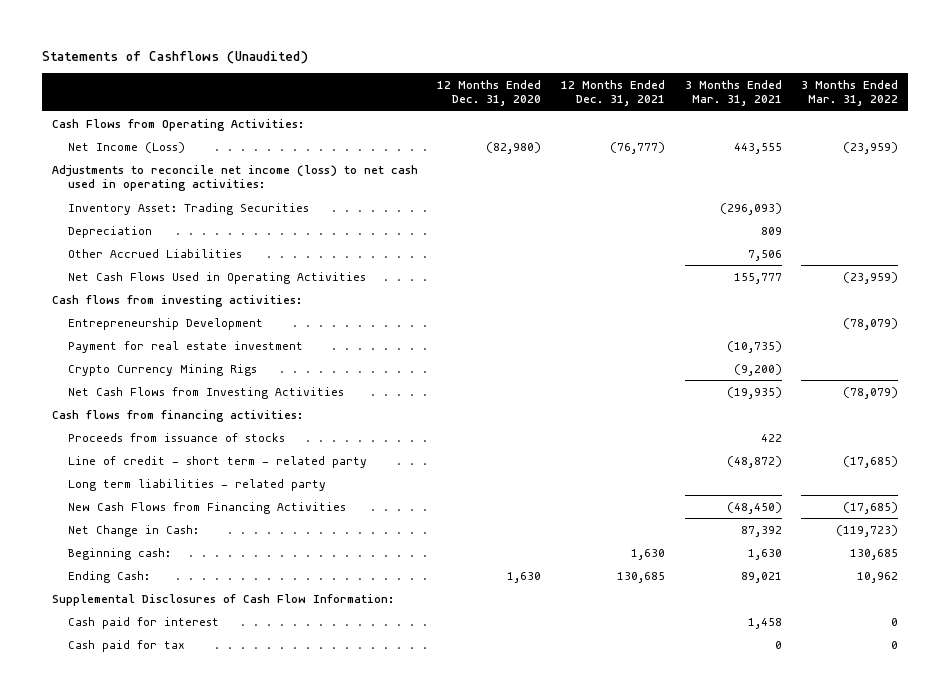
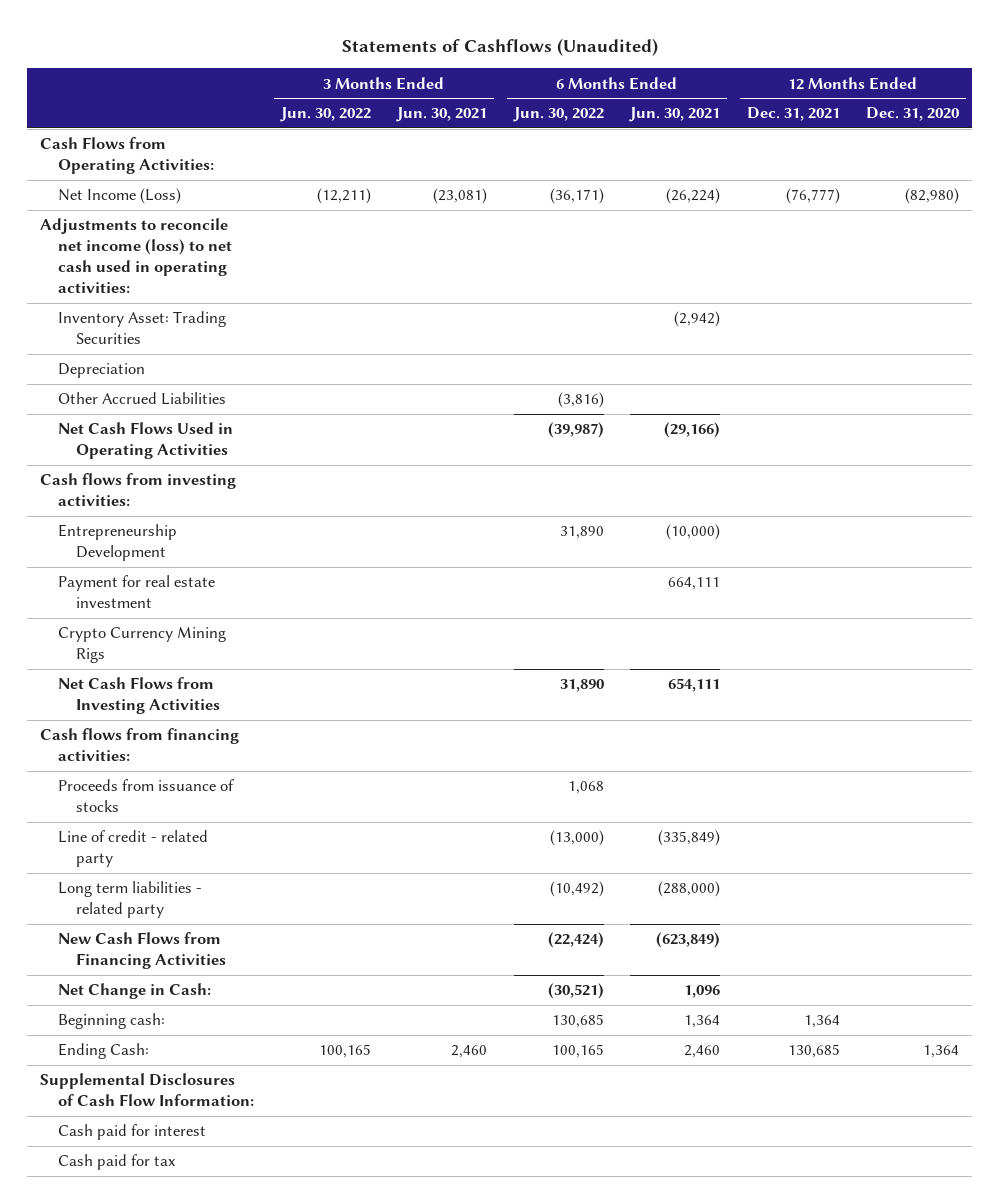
- | 12 Months Ended Dec. 31, 2020 | 12 Months Ended Dec. 31, 2021 | 3 Months Ended Mar. 31, 2021 | 3 Months Ended Mar. 31, 2022
+ | 3 Months Ended Jun. 30, 2022 | 3 Months Ended Jun. 30, 2021 | 6 Months Ended Jun. 30, 2022 | 6 Months Ended Jun. 30, 2021 | 12 Months Ended Dec. 31, 2021 | 12 Months Ended Dec. 31, 2020
- Line of credit - short term - related party | | | (48,872) | (17,685)
+ Line of credit - related party | | | (13,000) | (335,849) | |
- Beginning cash: | | 1,630 | 1,630 | 130,685
- Ending Cash: | 1,630 | 130,685 | 89,021 | 10,962
+ Beginning cash: | | | 130,685 | 1,364 | 1,364 |
+ Ending Cash: | 100,165 | 2,460 | 100,165 | 2,460 | 130,685 | 1,364

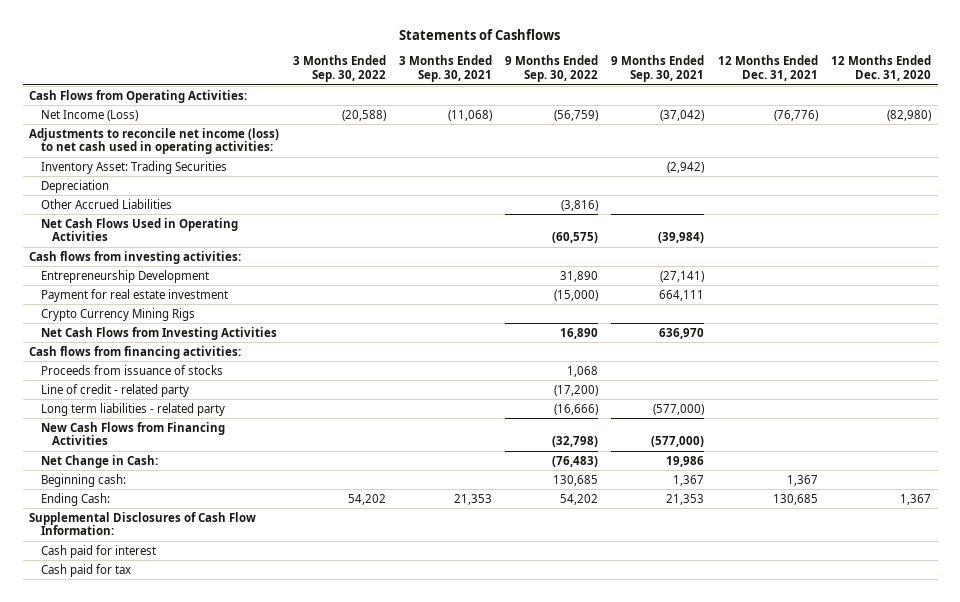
- Statements of Cashflows (Unaudited)
+ Statements of Cashflows
- | 3 Months Ended Jun. 30, 2022 | 3 Months Ended Jun. 30, 2021 | 6 Months Ended Jun. 30, 2022 | 6 Months Ended Jun. 30, 2021 | 12 Months Ended Dec. 31, 2021 | 12 Months Ended Dec. 31, 2020
+ | 3 Months Ended Sep. 30, 2022 | 3 Months Ended Sep. 30, 2021 | 9 Months Ended Sep. 30, 2022 | 9 Months Ended Sep. 30, 2021 | 12 Months Ended Dec. 31, 2021 | 12 Months Ended Dec. 31, 2020
- Net Income (Loss) | (12,211) | (23,081) | (36,171) | (26,224) | (76,777) | (82,980)
+ Net Income (Loss) | (20,588) | (11,068) | (56,759) | (37,042) | (76,776) | (82,980)
- Beginning cash: | | | 130,685 | 1,364 | 1,364 |
- Ending Cash: | 100,165 | 2,460 | 100,165 | 2,460 | 130,685 | 1,364
+ Beginning cash: | | | 130,685 | 1,367 | 1,367 |
+ Ending Cash: | 54,202 | 21,353 | 54,202 | 21,353 | 130,685 | 1,367

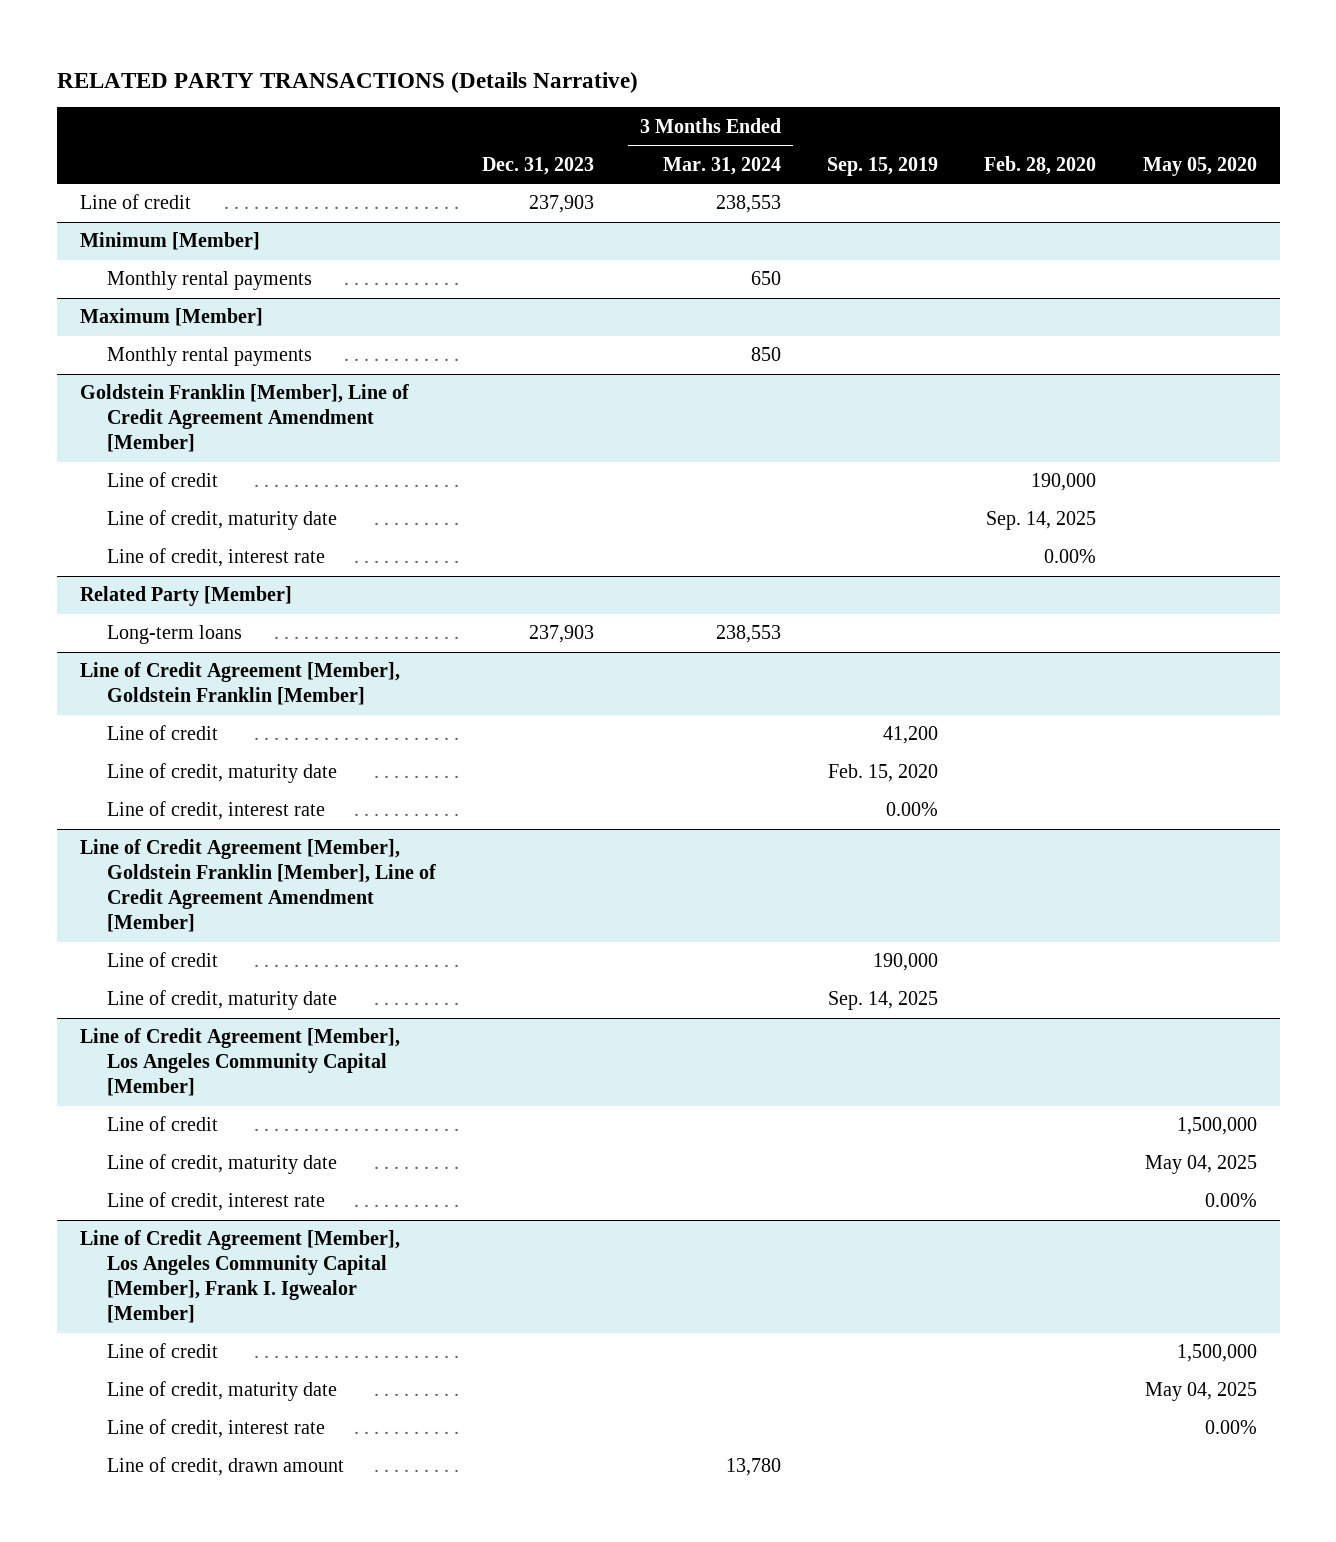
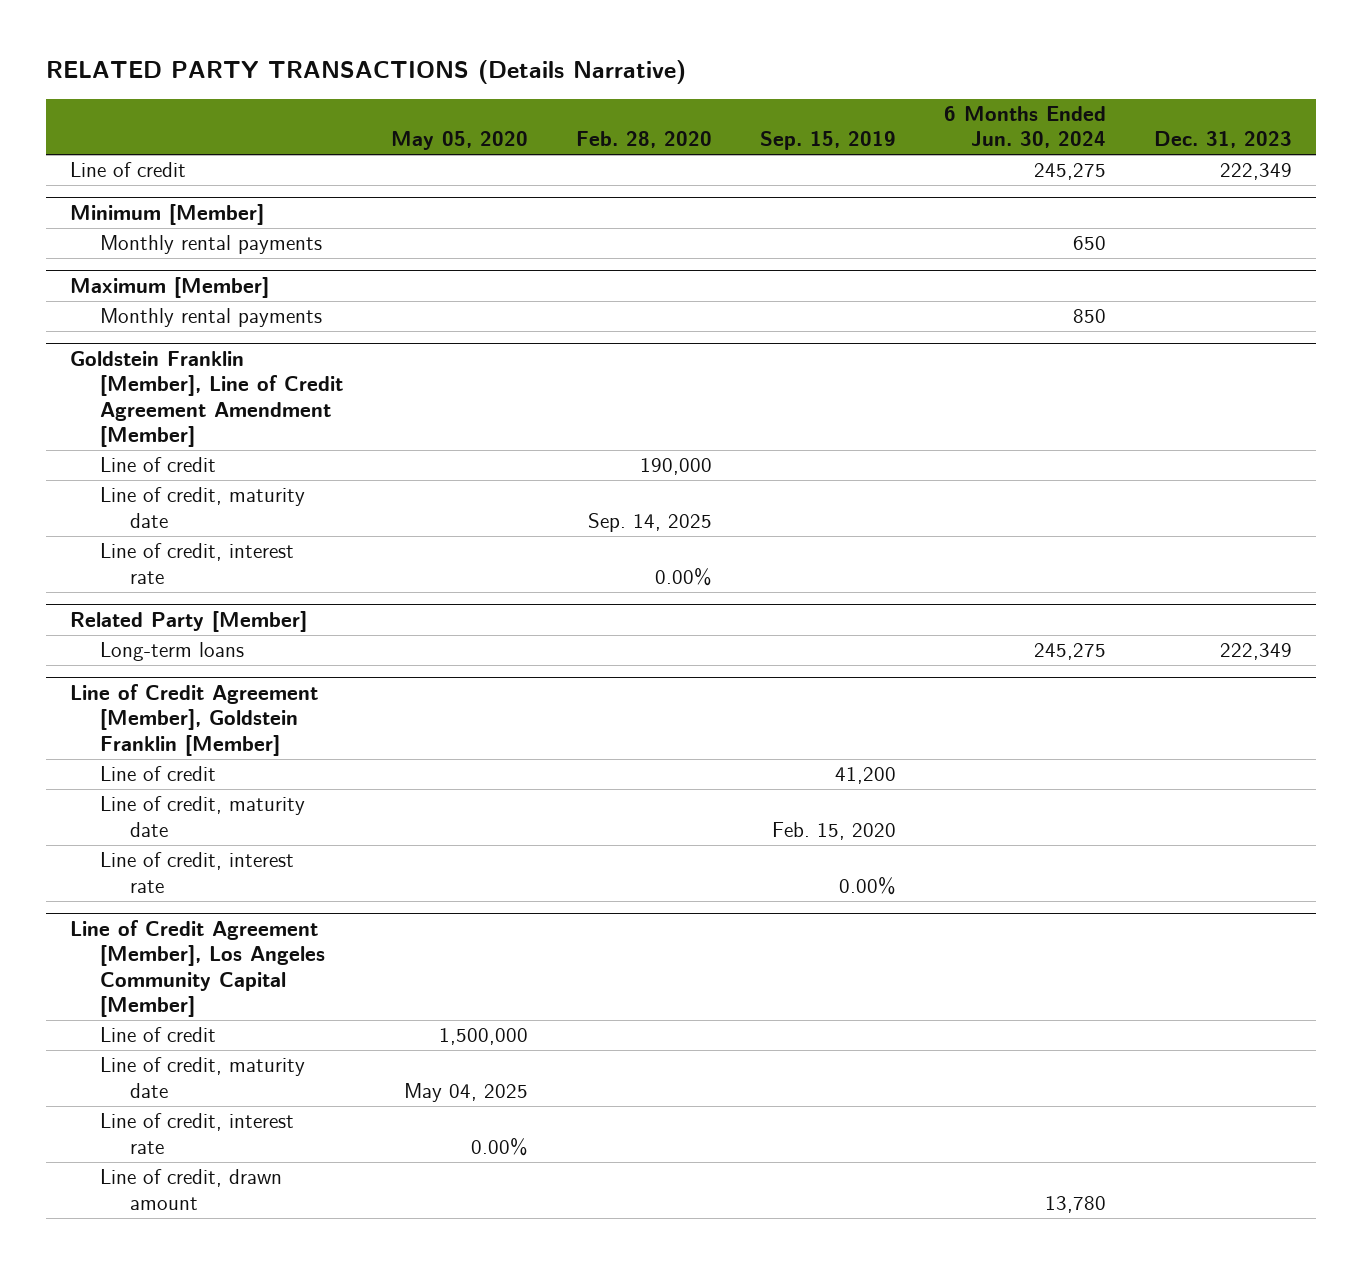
- | Dec. 31, 2023 | 3 Months Ended Mar. 31, 2024 | Sep. 15, 2019 | Feb. 28, 2020 | May 05, 2020
+ | May 05, 2020 | Feb. 28, 2020 | Sep. 15, 2019 | 6 Months Ended Jun. 30, 2024 | Dec. 31, 2023
- Line of credit | 237,903 | 238,553 | | |
+ Line of credit | | | | 245,275 | 222,349
@ Related Party [Member]
- Long-term loans | 237,903 | 238,553 | | |
+ Long-term loans | | | | 245,275 | 222,349
- Line of Credit Agreement [Member], Goldstein Franklin [Member], Line of Credit Agreement Amendment [Member]
- Line of credit | | | 190,000 | |
- Line of credit, maturity date | | | Sep. 14, 2025 | |
- Line of Credit Agreement [Member], Los Angeles Community Capital [Member], Frank I. Igwealor [Member]
- Line of credit | | | | | 1,500,000
- Line of credit, maturity date | | | | | May 04, 2025
- Line of credit, interest rate | | | | | 0.00%
- Line of credit, drawn amount | | 13,780 | | |
@ Line of Credit Agreement [Member], Los Angeles Community Capital [Member]
+ Line of credit, drawn amount | | | | 13,780 |

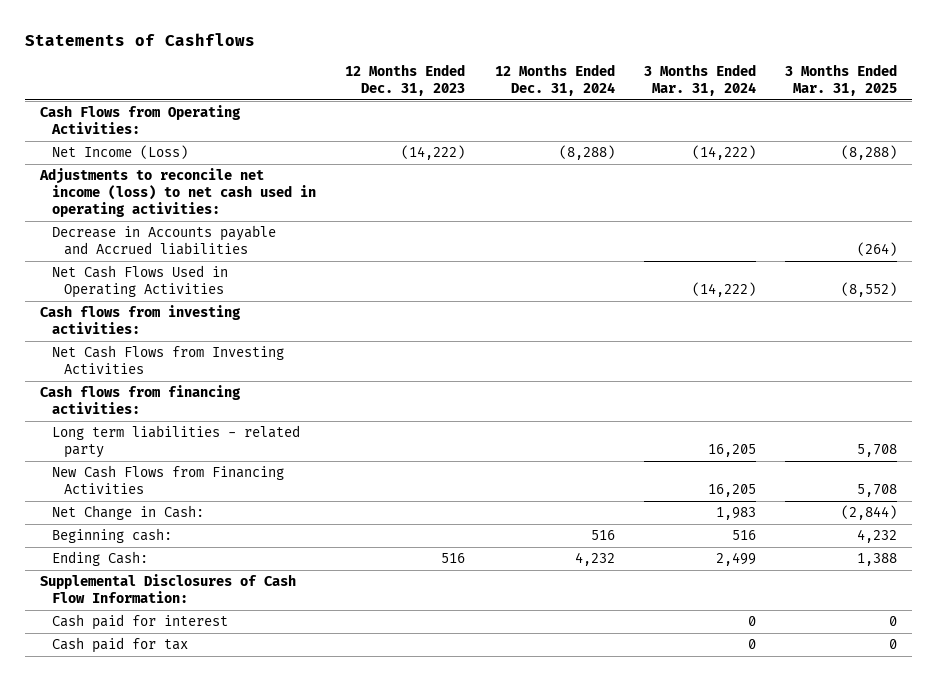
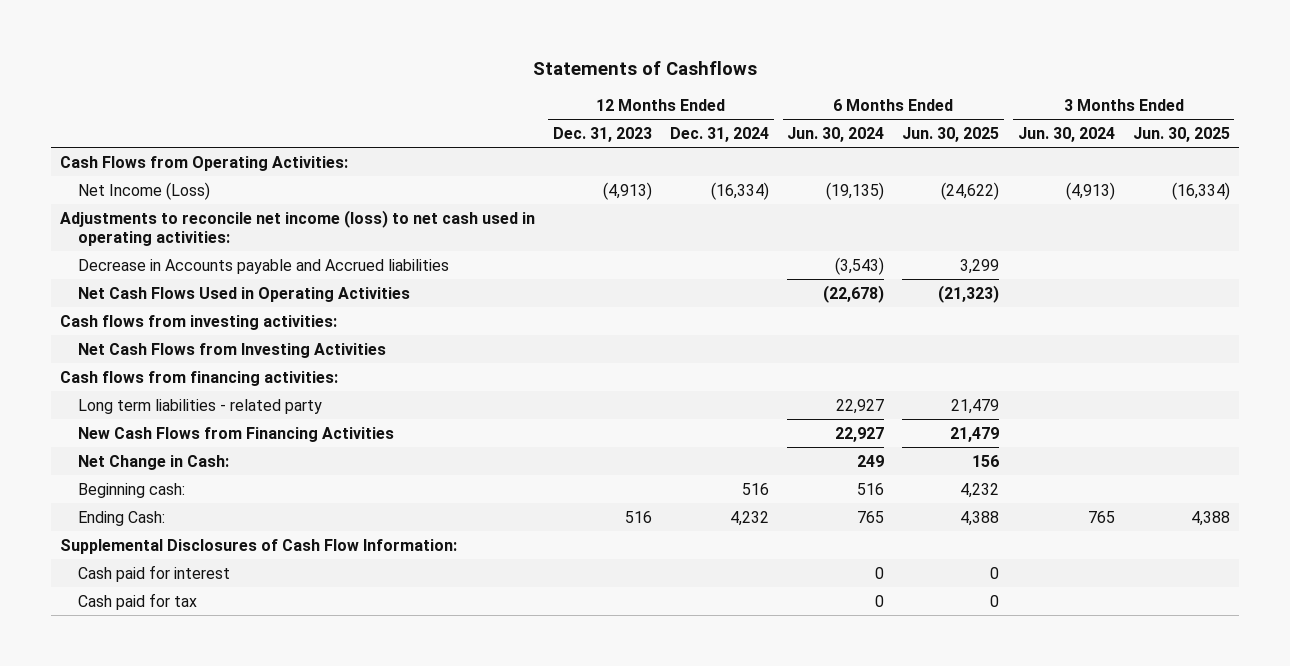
- | 12 Months Ended Dec. 31, 2023 | 12 Months Ended Dec. 31, 2024 | 3 Months Ended Mar. 31, 2024 | 3 Months Ended Mar. 31, 2025
+ | 12 Months Ended Dec. 31, 2023 | 12 Months Ended Dec. 31, 2024 | 6 Months Ended Jun. 30, 2024 | 6 Months Ended Jun. 30, 2025 | 3 Months Ended Jun. 30, 2024 | 3 Months Ended Jun. 30, 2025
- Net Income (Loss) | (14,222) | (8,288) | (14,222) | (8,288)
+ Net Income (Loss) | (4,913) | (16,334) | (19,135) | (24,622) | (4,913) | (16,334)

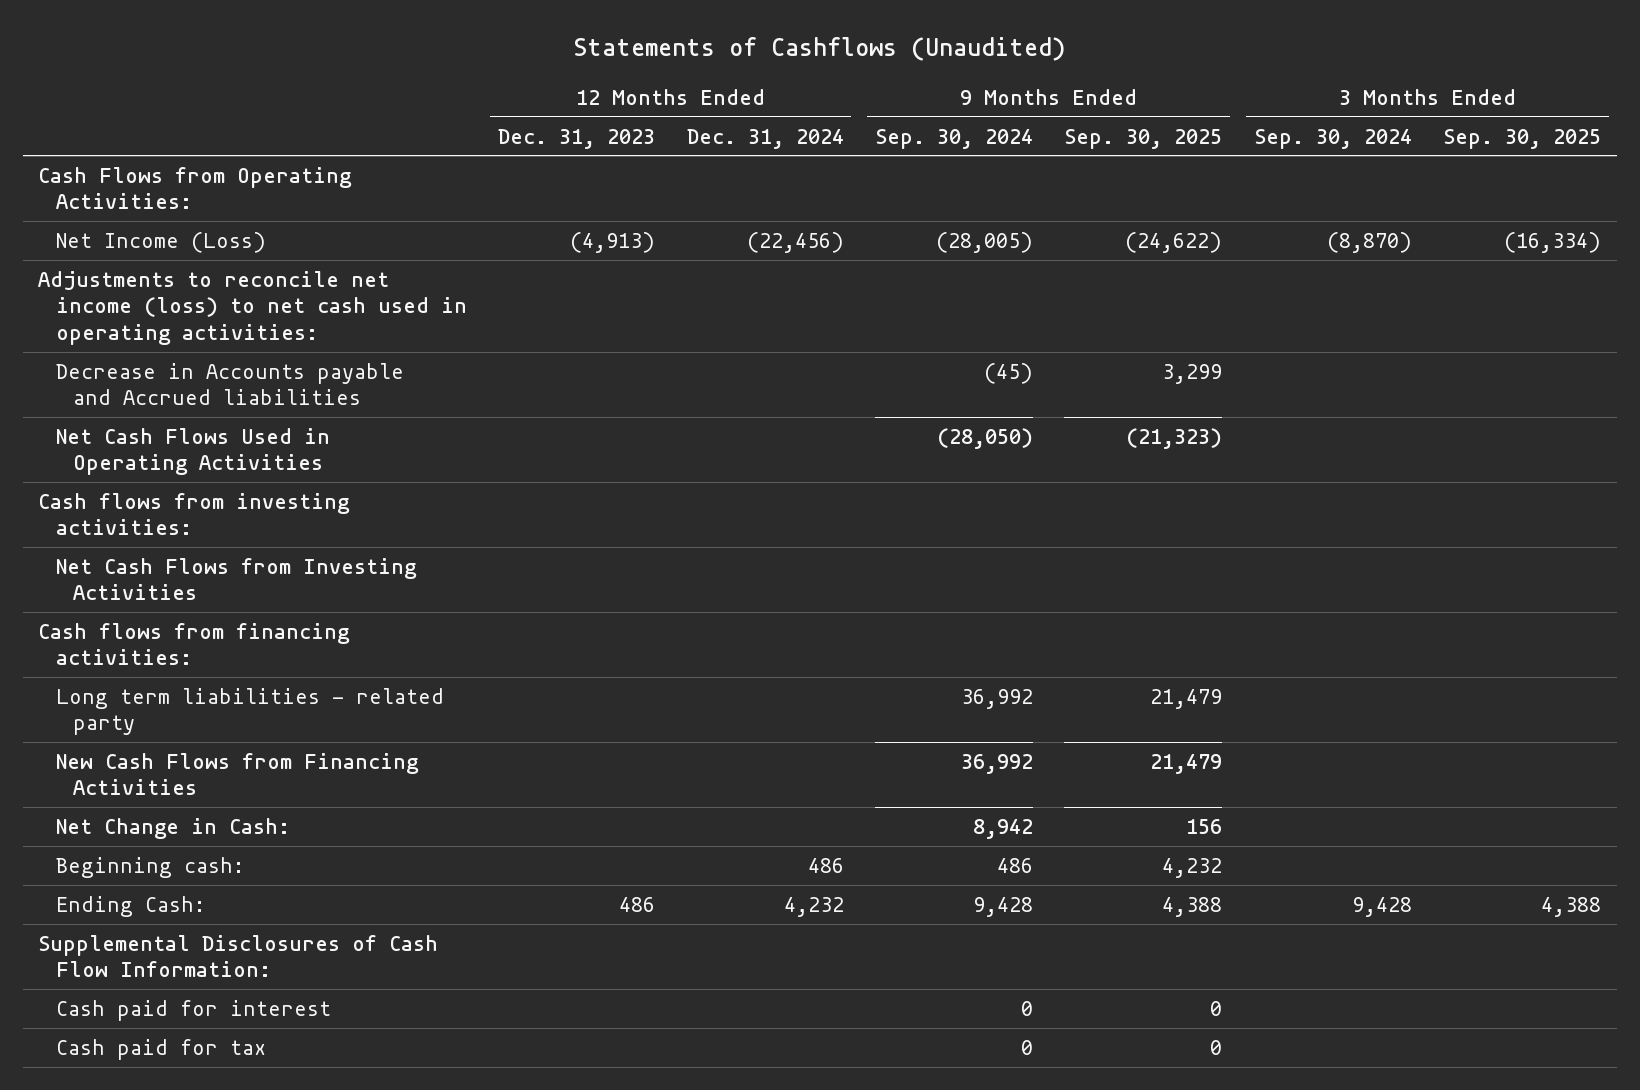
- Statements of Cashflows
+ Statements of Cashflows (Unaudited)
- | 12 Months Ended Dec. 31, 2023 | 12 Months Ended Dec. 31, 2024 | 6 Months Ended Jun. 30, 2024 | 6 Months Ended Jun. 30, 2025 | 3 Months Ended Jun. 30, 2024 | 3 Months Ended Jun. 30, 2025
+ | 12 Months Ended Dec. 31, 2023 | 12 Months Ended Dec. 31, 2024 | 9 Months Ended Sep. 30, 2024 | 9 Months Ended Sep. 30, 2025 | 3 Months Ended Sep. 30, 2024 | 3 Months Ended Sep. 30, 2025
- Net Income (Loss) | (4,913) | (16,334) | (19,135) | (24,622) | (4,913) | (16,334)
+ Net Income (Loss) | (4,913) | (22,456) | (28,005) | (24,622) | (8,870) | (16,334)
- Beginning cash: | | 516 | 516 | 4,232 | |
- Ending Cash: | 516 | 4,232 | 765 | 4,388 | 765 | 4,388
+ Beginning cash: | | 486 | 486 | 4,232 | |
+ Ending Cash: | 486 | 4,232 | 9,428 | 4,388 | 9,428 | 4,388

